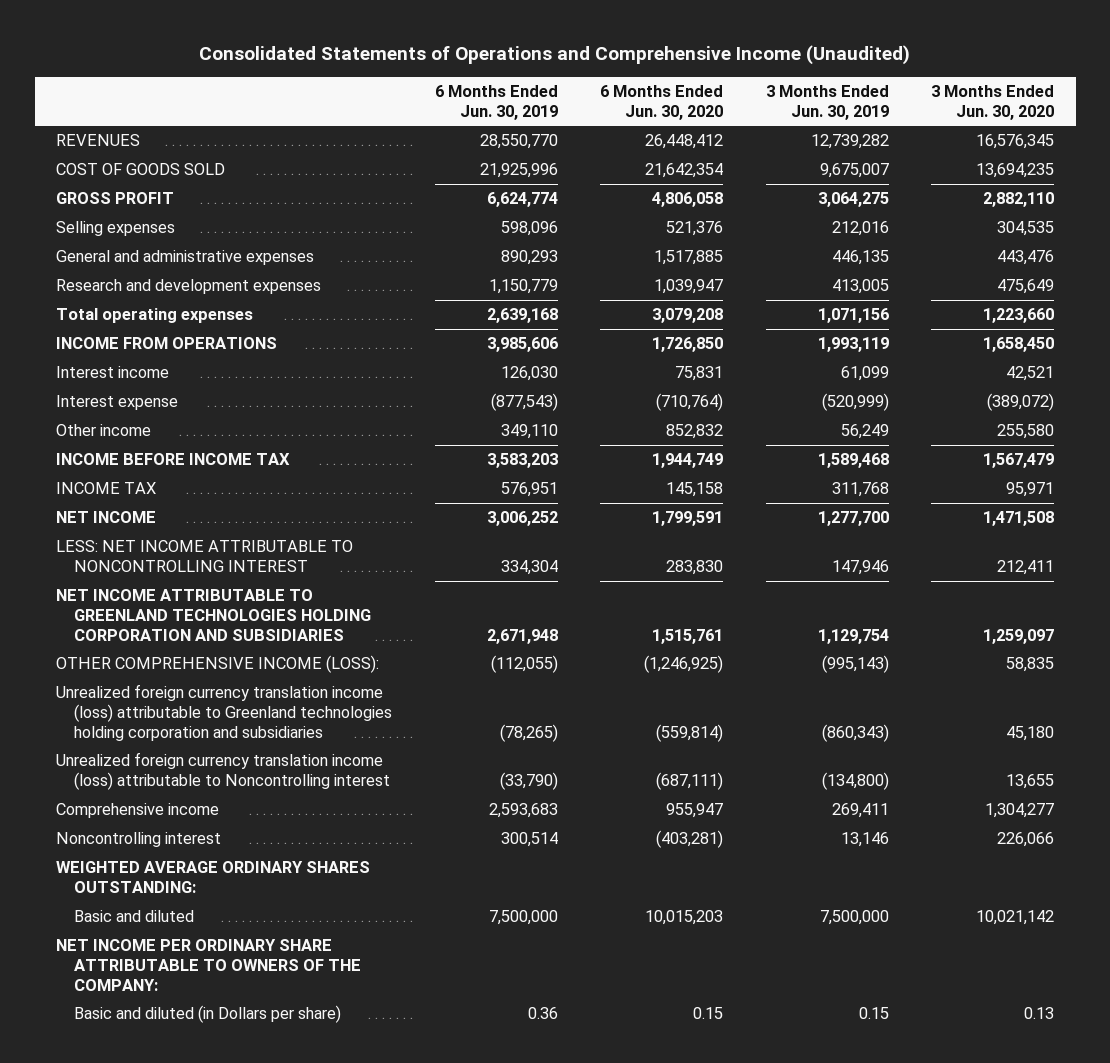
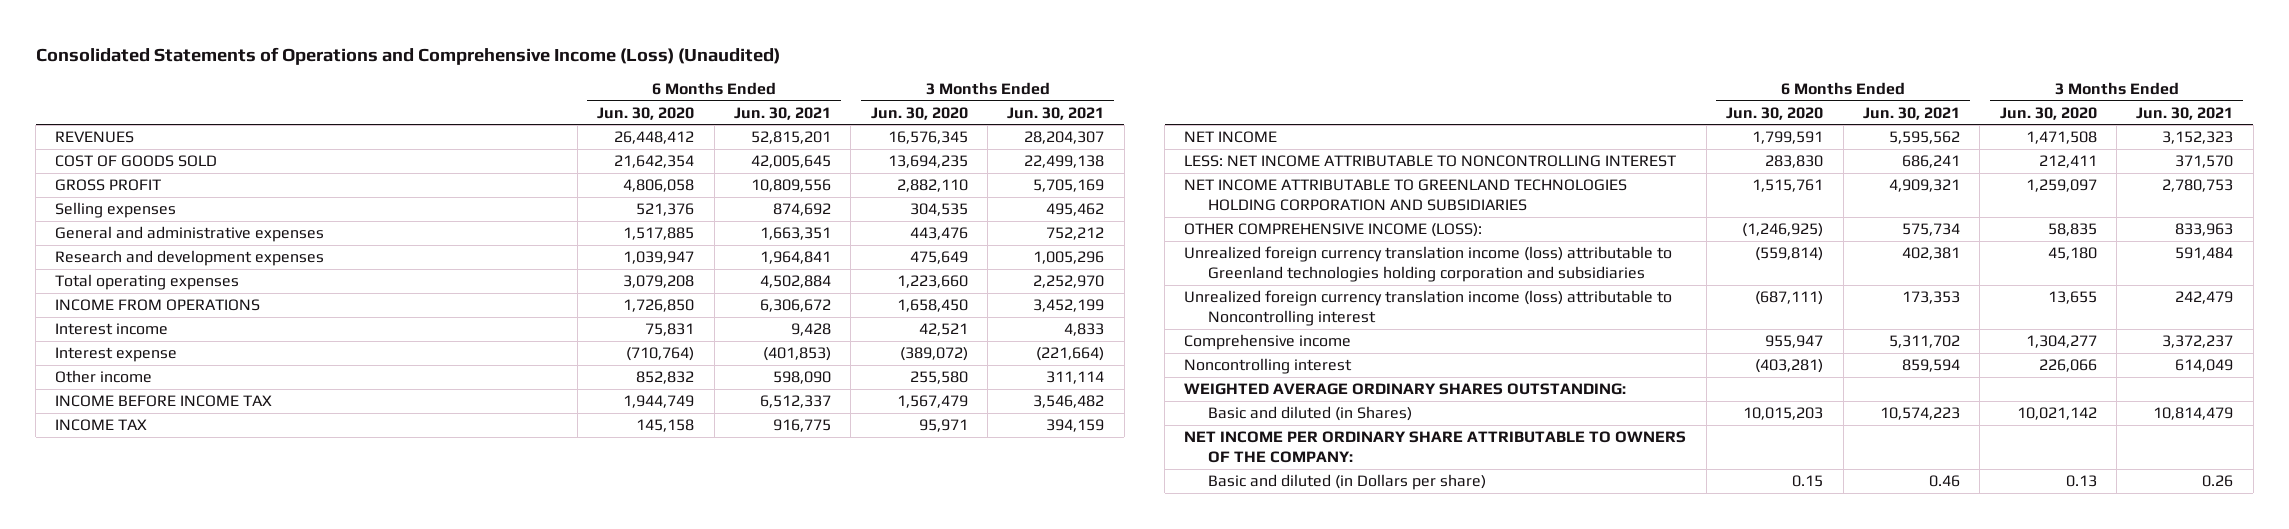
- Consolidated Statements of Operations and Comprehensive Income (Unaudited)
+ Consolidated Statements of Operations and Comprehensive Income (Loss) (Unaudited)
- | 6 Months Ended Jun. 30, 2019 | 6 Months Ended Jun. 30, 2020 | 3 Months Ended Jun. 30, 2019 | 3 Months Ended Jun. 30, 2020
+ | 6 Months Ended Jun. 30, 2020 | 6 Months Ended Jun. 30, 2021 | 3 Months Ended Jun. 30, 2020 | 3 Months Ended Jun. 30, 2021
- Basic and diluted | 7,500,000 | 10,015,203 | 7,500,000 | 10,021,142
+ Basic and diluted (in Shares) | 10,015,203 | 10,574,223 | 10,021,142 | 10,814,479

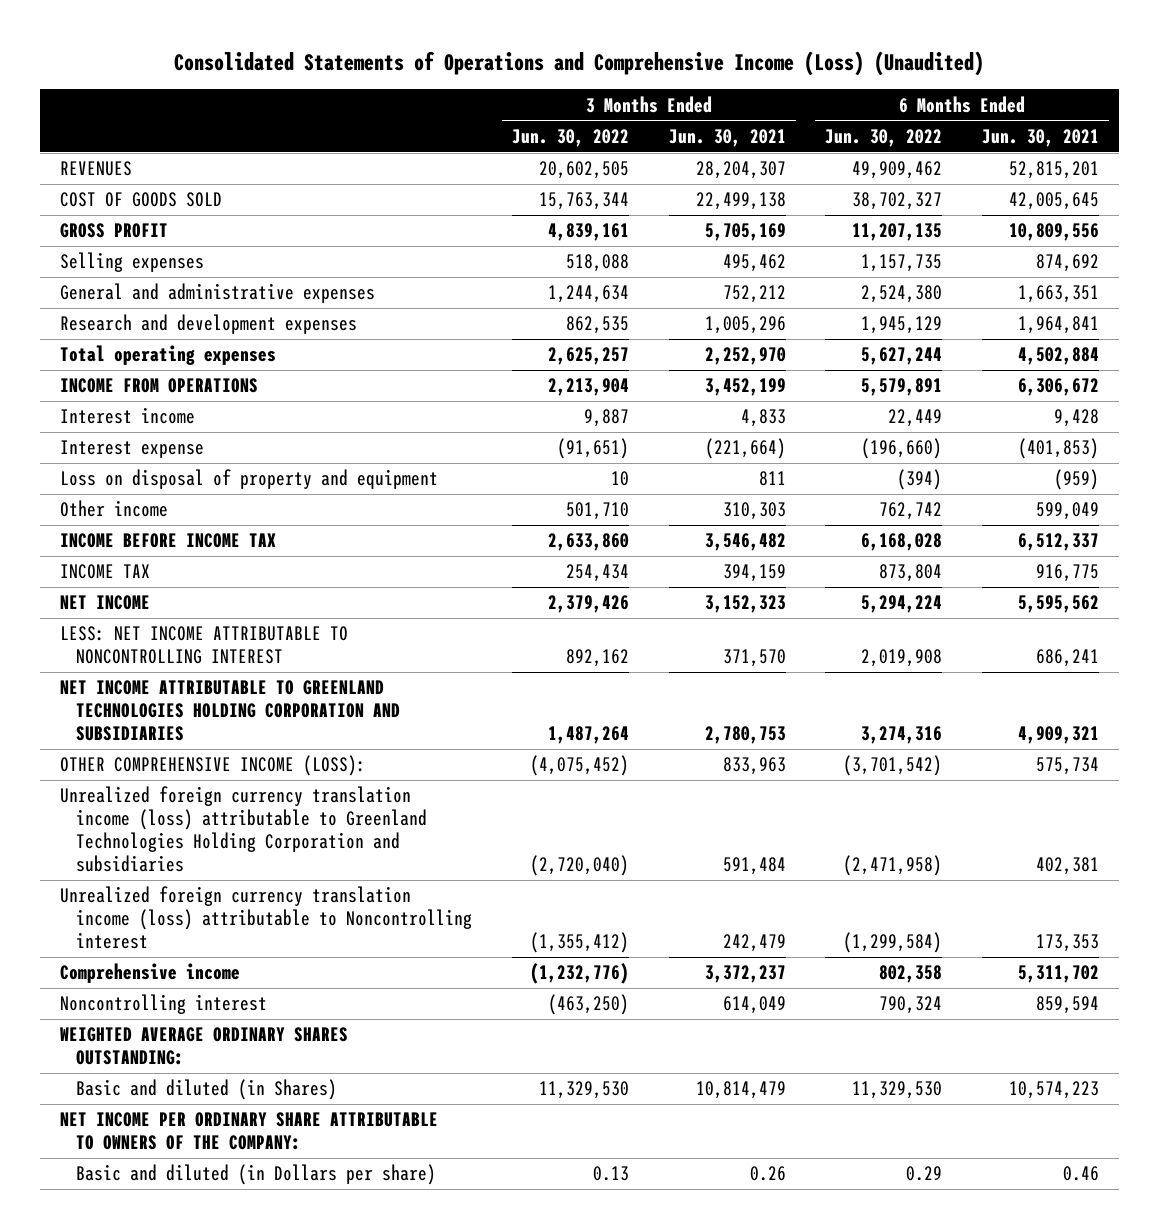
- | 6 Months Ended Jun. 30, 2020 | 6 Months Ended Jun. 30, 2021 | 3 Months Ended Jun. 30, 2020 | 3 Months Ended Jun. 30, 2021
+ | 3 Months Ended Jun. 30, 2022 | 3 Months Ended Jun. 30, 2021 | 6 Months Ended Jun. 30, 2022 | 6 Months Ended Jun. 30, 2021
- Other income | 852,832 | 598,090 | 255,580 | 311,114
+ Loss on disposal of property and equipment | 10 | 811 | (394) | (959)
+ Other income | 501,710 | 310,303 | 762,742 | 599,049
- Unrealized foreign currency translation income (loss) attributable to Greenland technologies holding corporation and subsidiaries | (559,814) | 402,381 | 45,180 | 591,484
+ Unrealized foreign currency translation income (loss) attributable to Greenland Technologies Holding Corporation and subsidiaries | (2,720,040) | 591,484 | (2,471,958) | 402,381

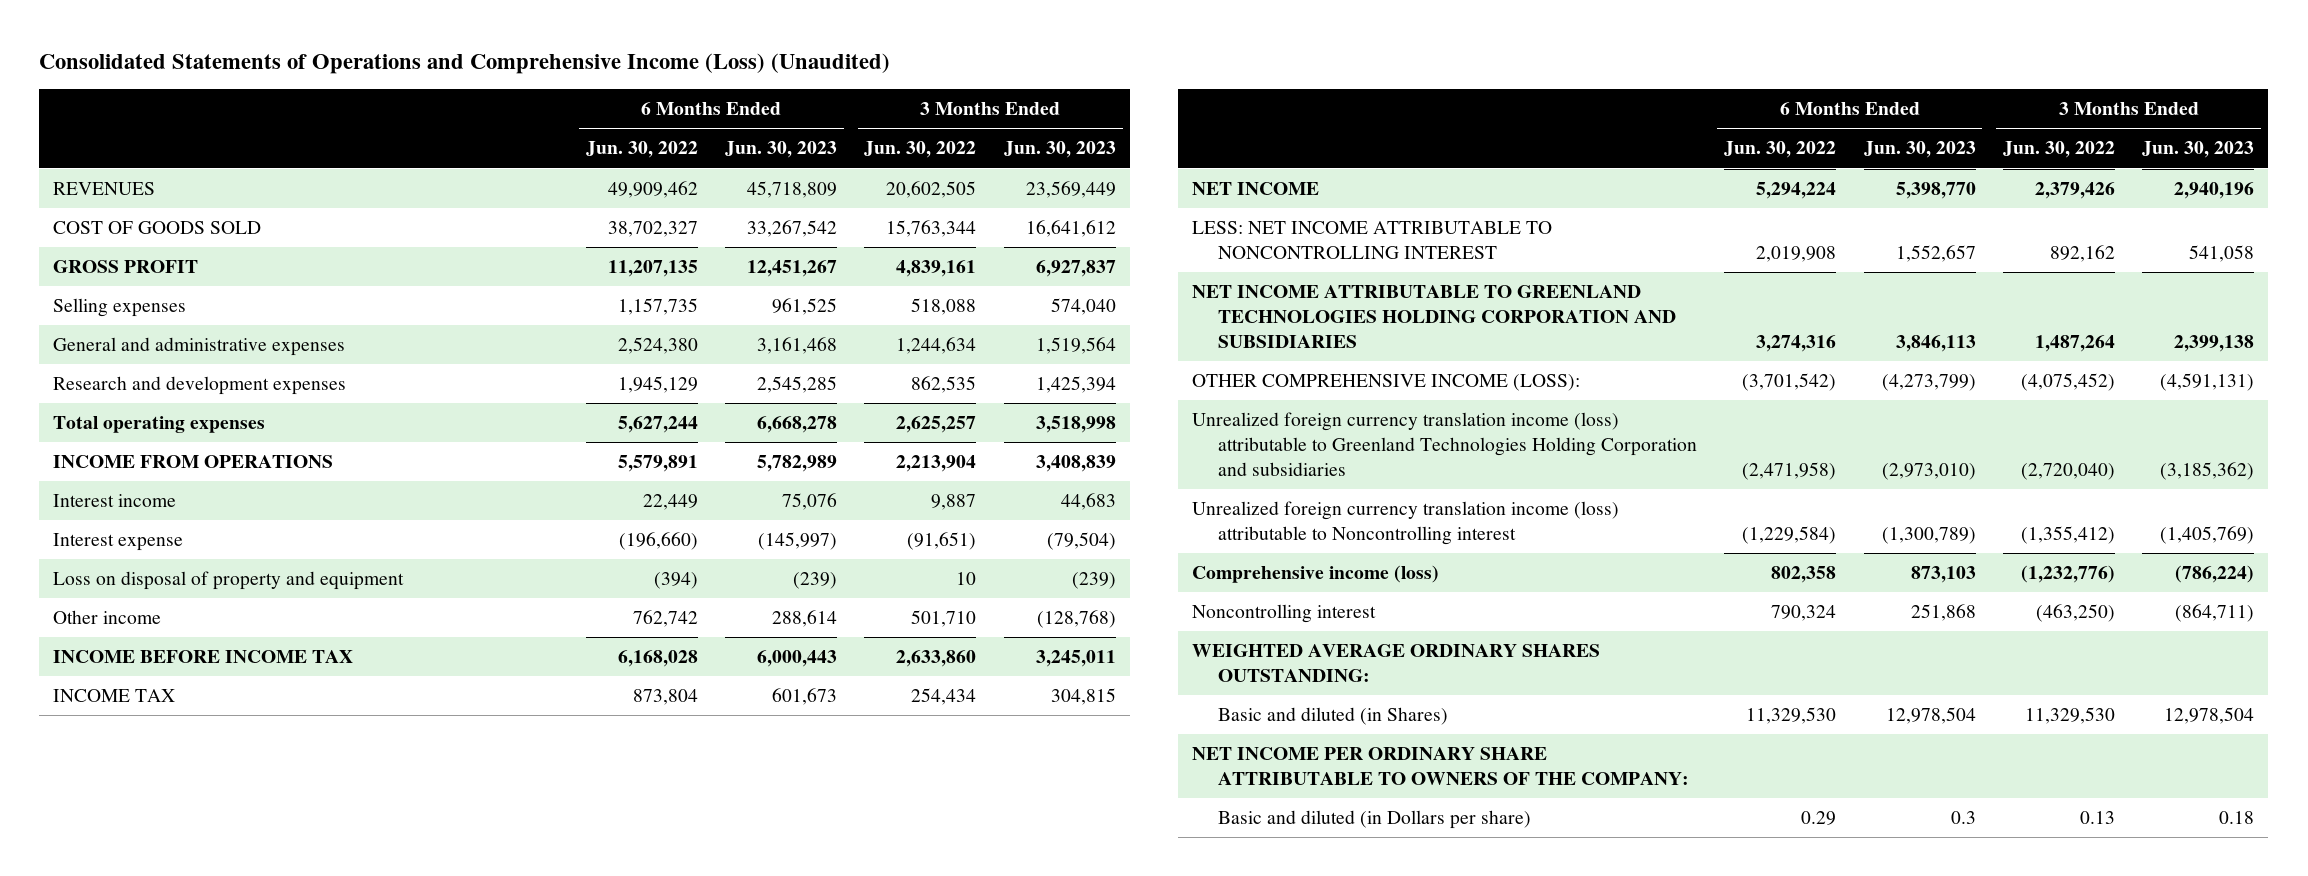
- | 3 Months Ended Jun. 30, 2022 | 3 Months Ended Jun. 30, 2021 | 6 Months Ended Jun. 30, 2022 | 6 Months Ended Jun. 30, 2021
+ | 6 Months Ended Jun. 30, 2022 | 6 Months Ended Jun. 30, 2023 | 3 Months Ended Jun. 30, 2022 | 3 Months Ended Jun. 30, 2023
- Unrealized foreign currency translation income (loss) attributable to Noncontrolling interest | (1,355,412) | 242,479 | (1,299,584) | 173,353
- Comprehensive income | (1,232,776) | 3,372,237 | 802,358 | 5,311,702
+ Unrealized foreign currency translation income (loss) attributable to Noncontrolling interest | (1,229,584) | (1,300,789) | (1,355,412) | (1,405,769)
+ Comprehensive income (loss) | 802,358 | 873,103 | (1,232,776) | (786,224)

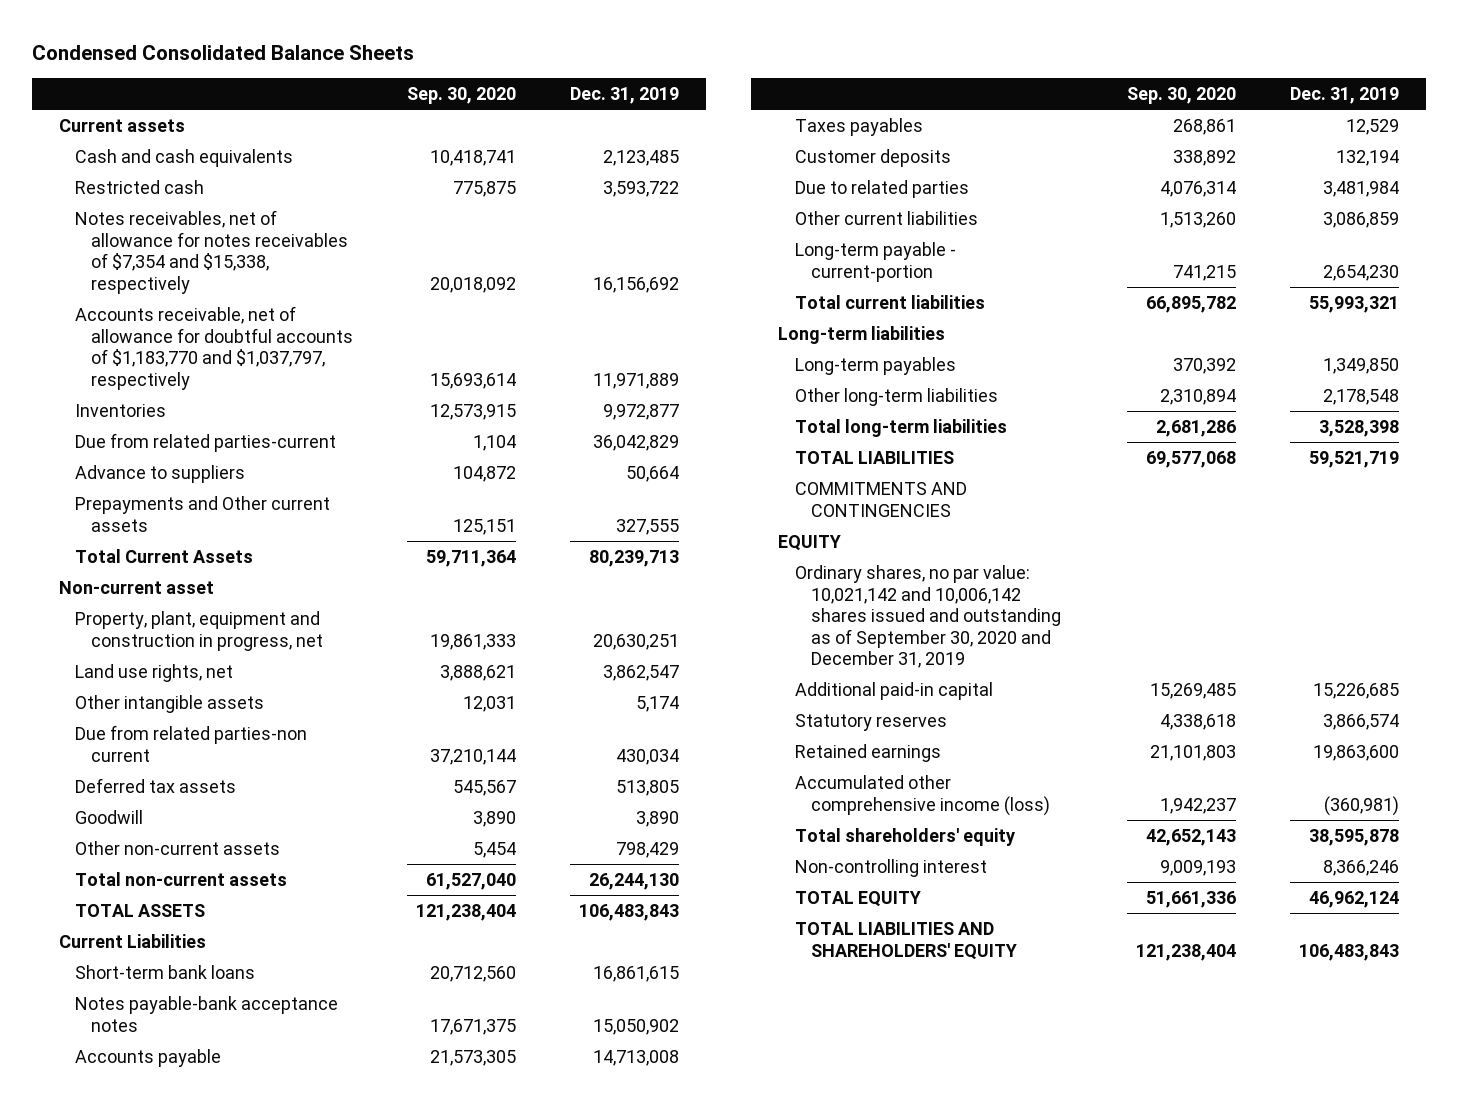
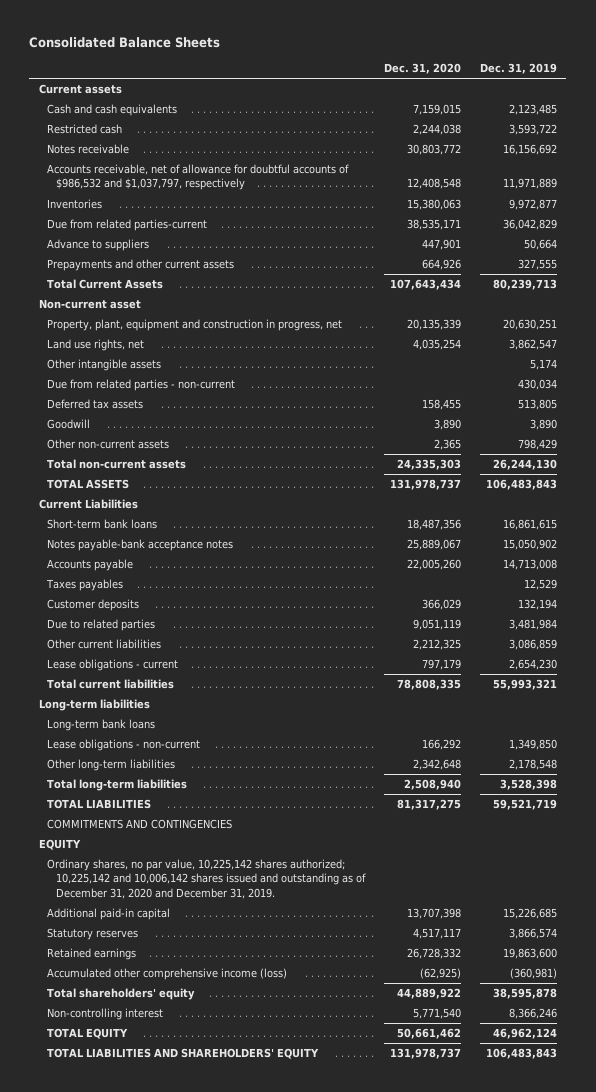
- Condensed Consolidated Balance Sheets
+ Consolidated Balance Sheets
- | Sep. 30, 2020 | Dec. 31, 2019
+ | Dec. 31, 2020 | Dec. 31, 2019
- Notes receivables, net of allowance for notes receivables of $7,354 and $15,338, respectively | 20,018,092 | 16,156,692
- Accounts receivable, net of allowance for doubtful accounts of $1,183,770 and $1,037,797, respectively | 15,693,614 | 11,971,889
+ Notes receivable | 30,803,772 | 16,156,692
+ Accounts receivable, net of allowance for doubtful accounts of $986,532 and $1,037,797, respectively | 12,408,548 | 11,971,889
- Prepayments and Other current assets | 125,151 | 327,555
+ Prepayments and other current assets | 664,926 | 327,555
- Due from related parties-non current | 37,210,144 | 430,034
+ Due from related parties - non-current | | 430,034
- Long-term payable - current-portion | 741,215 | 2,654,230
+ Lease obligations - current | 797,179 | 2,654,230
- Long-term payables | 370,392 | 1,349,850
+ Long-term bank loans
+ Lease obligations - non-current | 166,292 | 1,349,850
- Ordinary shares, no par value: 10,021,142 and 10,006,142 shares issued and outstanding as of September 30, 2020 and December 31, 2019
+ Ordinary shares, no par value, 10,225,142 shares authorized; 10,225,142 and 10,006,142 shares issued and outstanding as of December 31, 2020 and December 31, 2019.

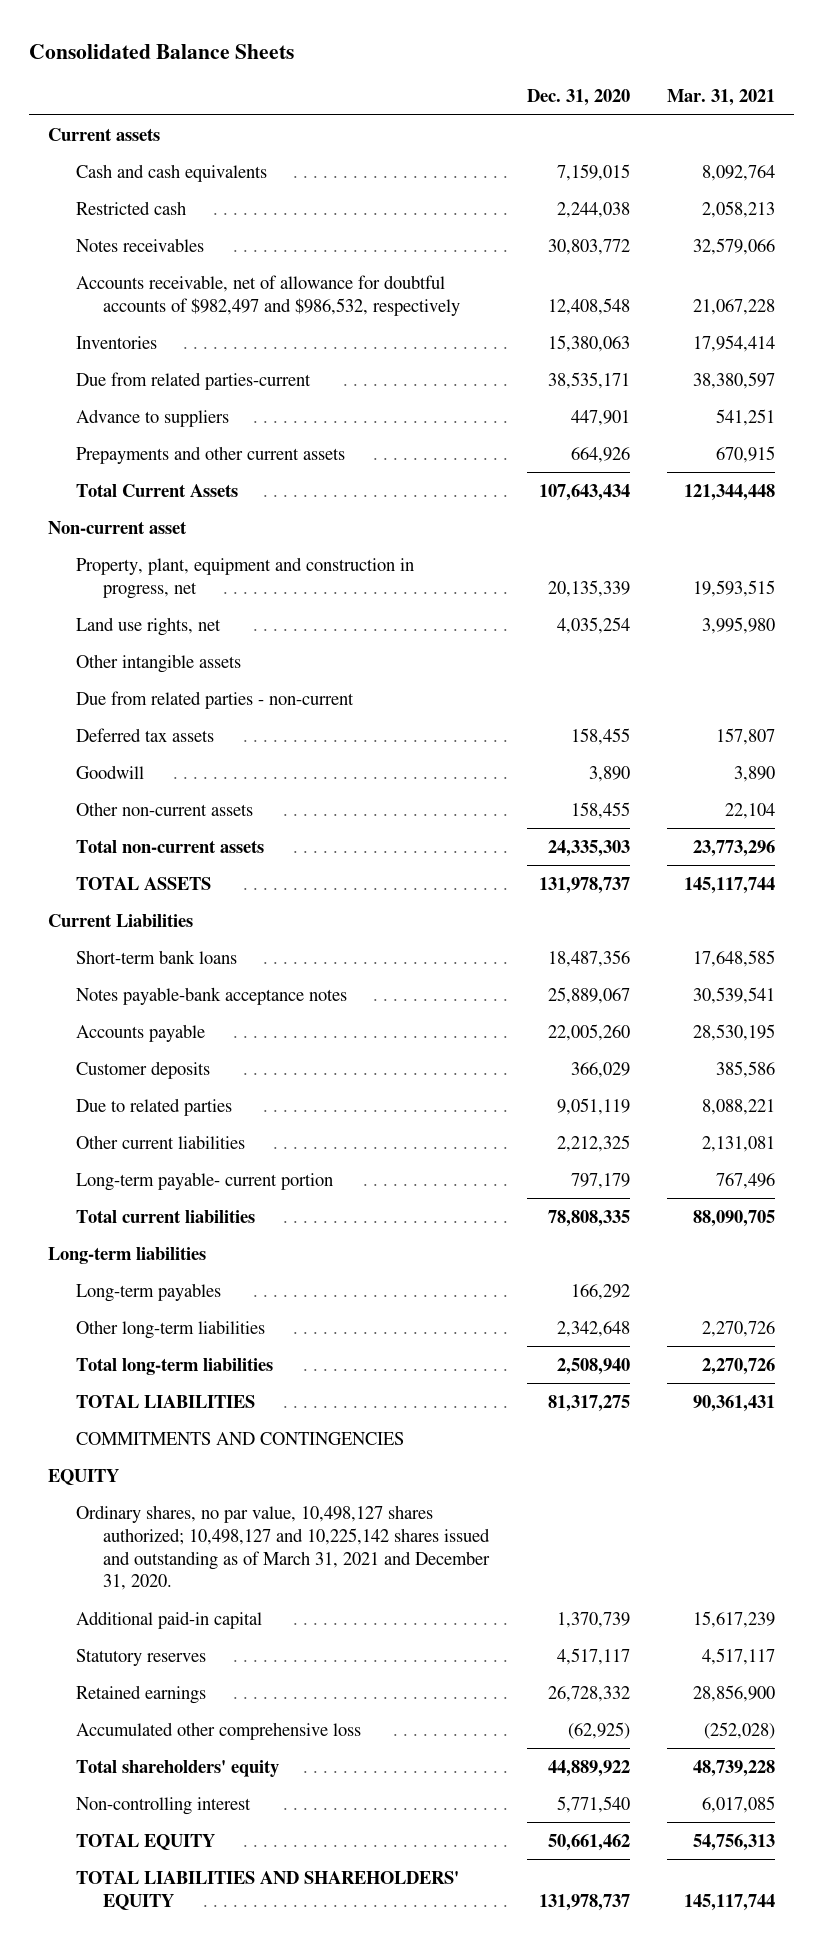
- | Dec. 31, 2020 | Dec. 31, 2019
+ | Dec. 31, 2020 | Mar. 31, 2021
- Notes receivable | 30,803,772 | 16,156,692
- Accounts receivable, net of allowance for doubtful accounts of $986,532 and $1,037,797, respectively | 12,408,548 | 11,971,889
+ Notes receivables | 30,803,772 | 32,579,066
+ Accounts receivable, net of allowance for doubtful accounts of $982,497 and $986,532, respectively | 12,408,548 | 21,067,228
- Other non-current assets | 2,365 | 798,429
+ Other non-current assets | 158,455 | 22,104
- Taxes payables | | 12,529
- Lease obligations - current | 797,179 | 2,654,230
+ Long-term payable- current portion | 797,179 | 767,496
- Long-term bank loans
- Lease obligations - non-current | 166,292 | 1,349,850
+ Long-term payables | 166,292 |
- Ordinary shares, no par value, 10,225,142 shares authorized; 10,225,142 and 10,006,142 shares issued and outstanding as of December 31, 2020 and December 31, 2019.
- Additional paid-in capital | 13,707,398 | 15,226,685
+ Ordinary shares, no par value, 10,498,127 shares authorized; 10,498,127 and 10,225,142 shares issued and outstanding as of March 31, 2021 and December 31, 2020.
+ Additional paid-in capital | 1,370,739 | 15,617,239
- Accumulated other comprehensive income (loss) | (62,925) | (360,981)
+ Accumulated other comprehensive loss | (62,925) | (252,028)

